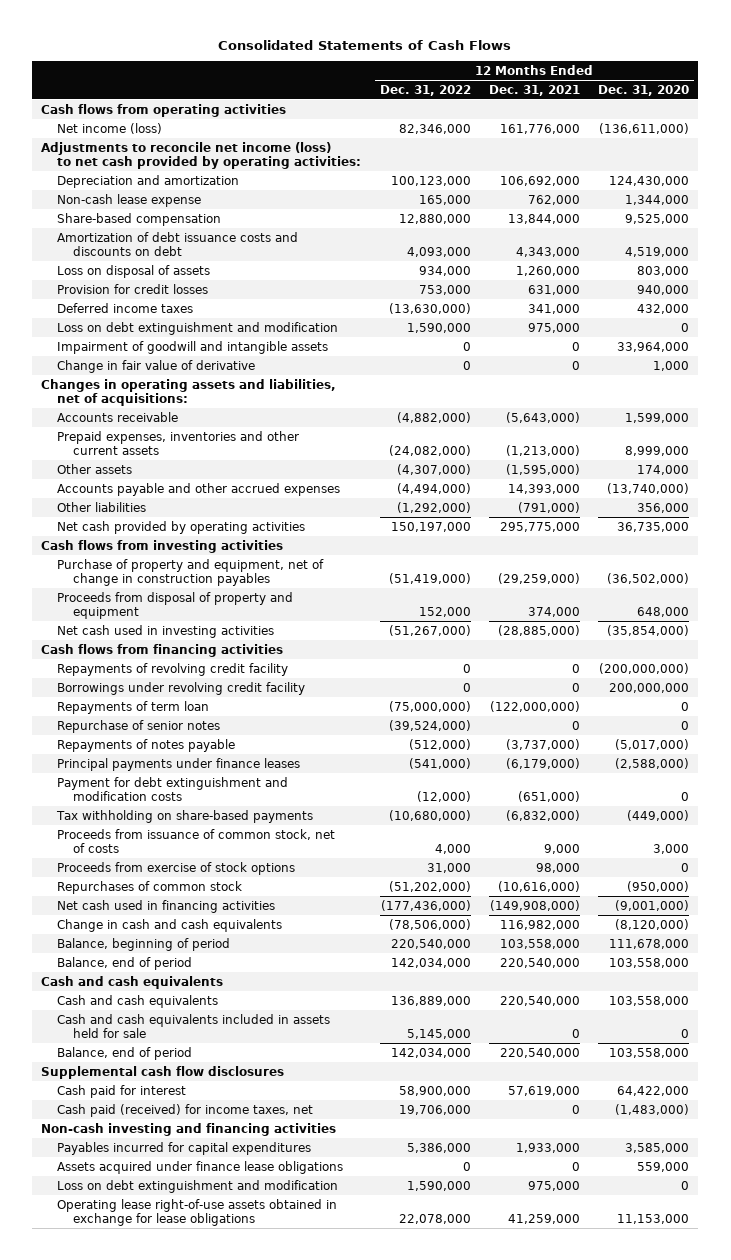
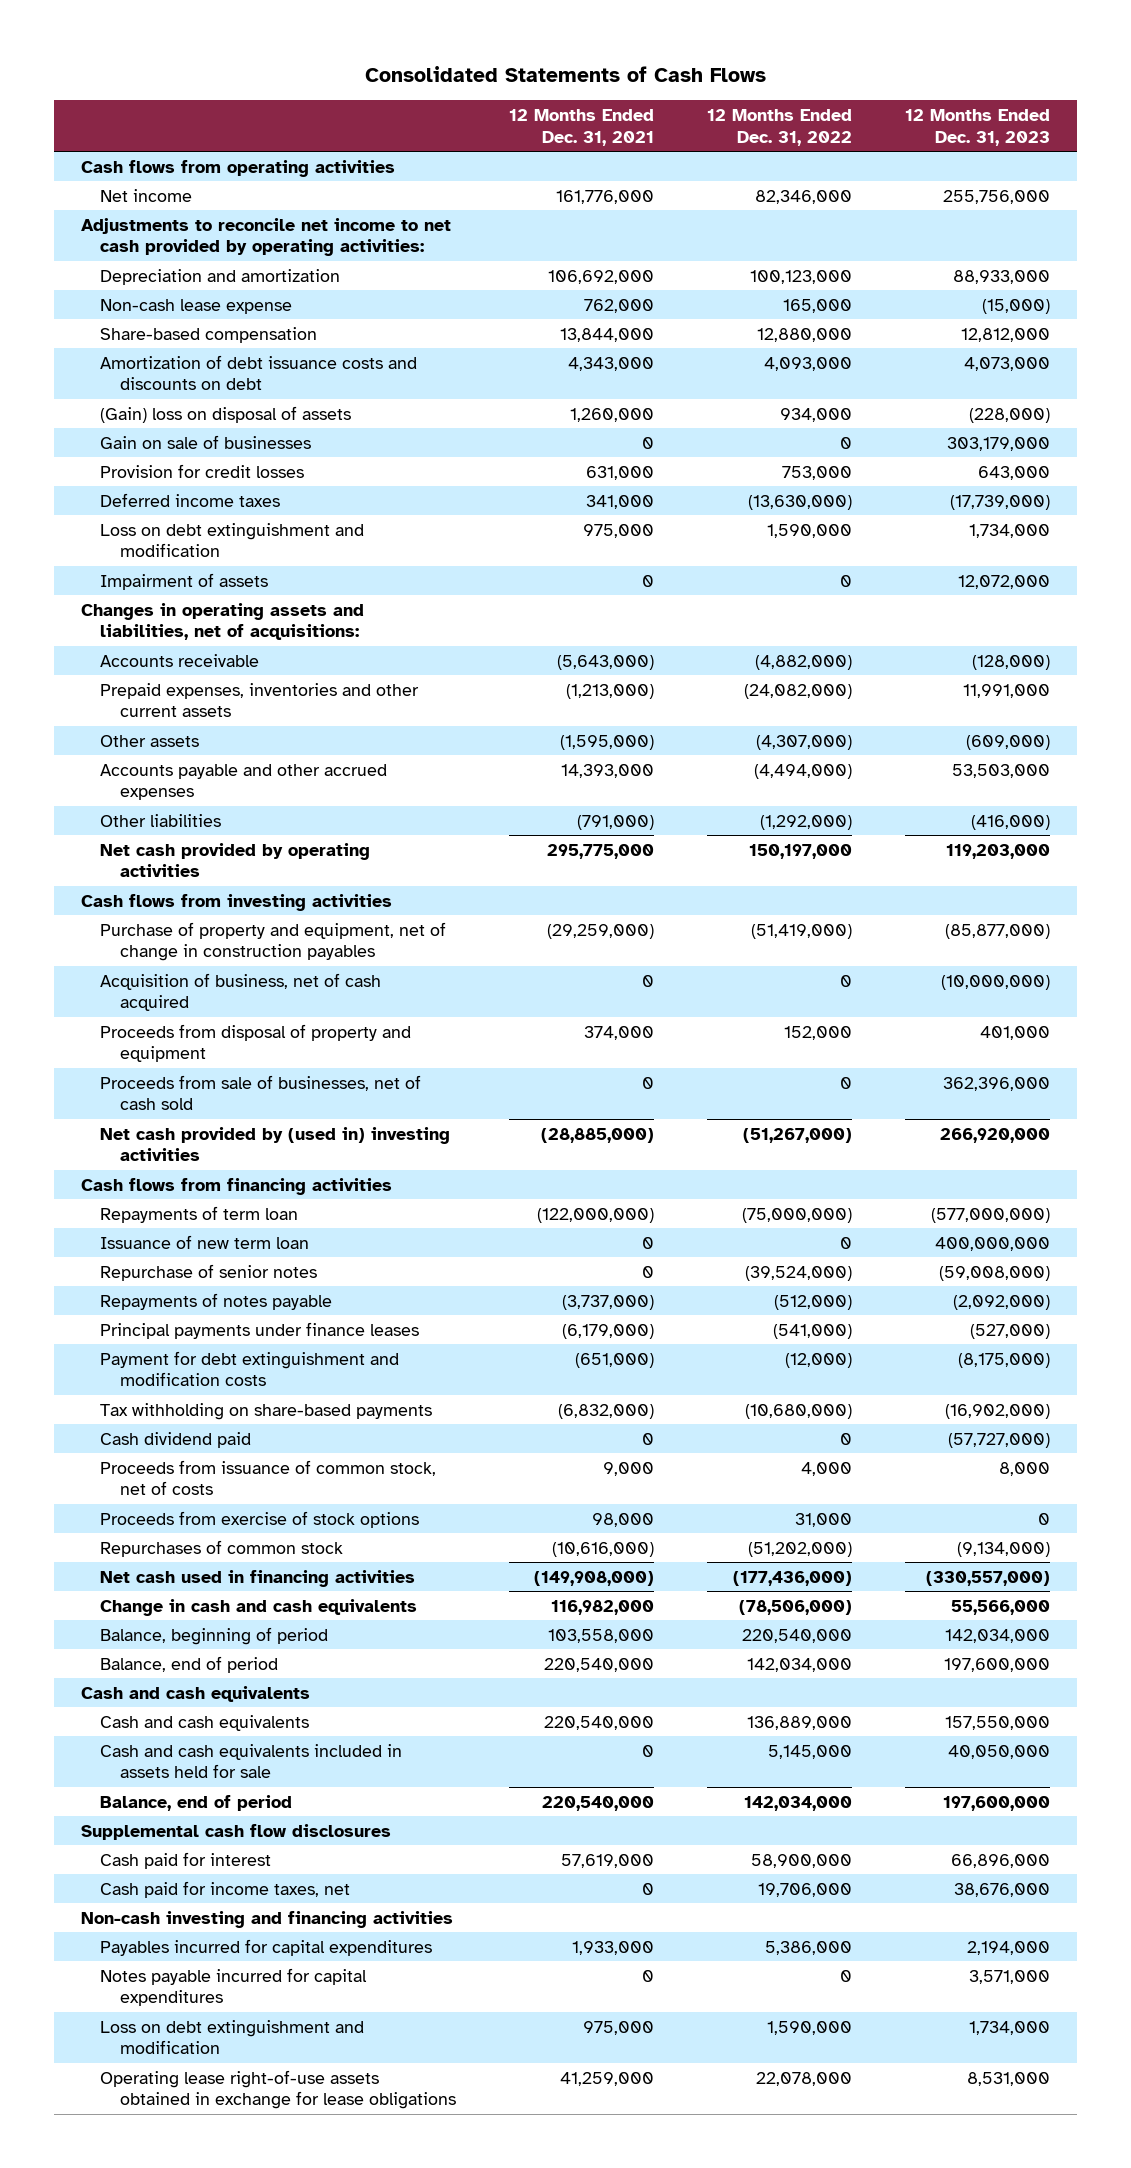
- | 12 Months Ended Dec. 31, 2022 | 12 Months Ended Dec. 31, 2021 | 12 Months Ended Dec. 31, 2020
+ | 12 Months Ended Dec. 31, 2021 | 12 Months Ended Dec. 31, 2022 | 12 Months Ended Dec. 31, 2023
- Net income (loss) | 82,346,000 | 161,776,000 | (136,611,000)
- Adjustments to reconcile net income (loss) to net cash provided by operating activities:
+ Net income | 161,776,000 | 82,346,000 | 255,756,000
+ Adjustments to reconcile net income to net cash provided by operating activities:
- Loss on disposal of assets | 934,000 | 1,260,000 | 803,000
+ (Gain) loss on disposal of assets | 1,260,000 | 934,000 | (228,000)
+ Gain on sale of businesses | 0 | 0 | 303,179,000
- Impairment of goodwill and intangible assets | 0 | 0 | 33,964,000
- Change in fair value of derivative | 0 | 0 | 1,000
+ Impairment of assets | 0 | 0 | 12,072,000
+ Acquisition of business, net of cash acquired | 0 | 0 | (10,000,000)
- Net cash used in investing activities | (51,267,000) | (28,885,000) | (35,854,000)
+ Proceeds from sale of businesses, net of cash sold | 0 | 0 | 362,396,000
+ Net cash provided by (used in) investing activities | (28,885,000) | (51,267,000) | 266,920,000
- Repayments of revolving credit facility | 0 | 0 | (200,000,000)
- Borrowings under revolving credit facility | 0 | 0 | 200,000,000
+ Issuance of new term loan | 0 | 0 | 400,000,000
+ Cash dividend paid | 0 | 0 | (57,727,000)
- Cash paid (received) for income taxes, net | 19,706,000 | 0 | (1,483,000)
+ Cash paid for income taxes, net | 0 | 19,706,000 | 38,676,000
- Assets acquired under finance lease obligations | 0 | 0 | 559,000
+ Notes payable incurred for capital expenditures | 0 | 0 | 3,571,000

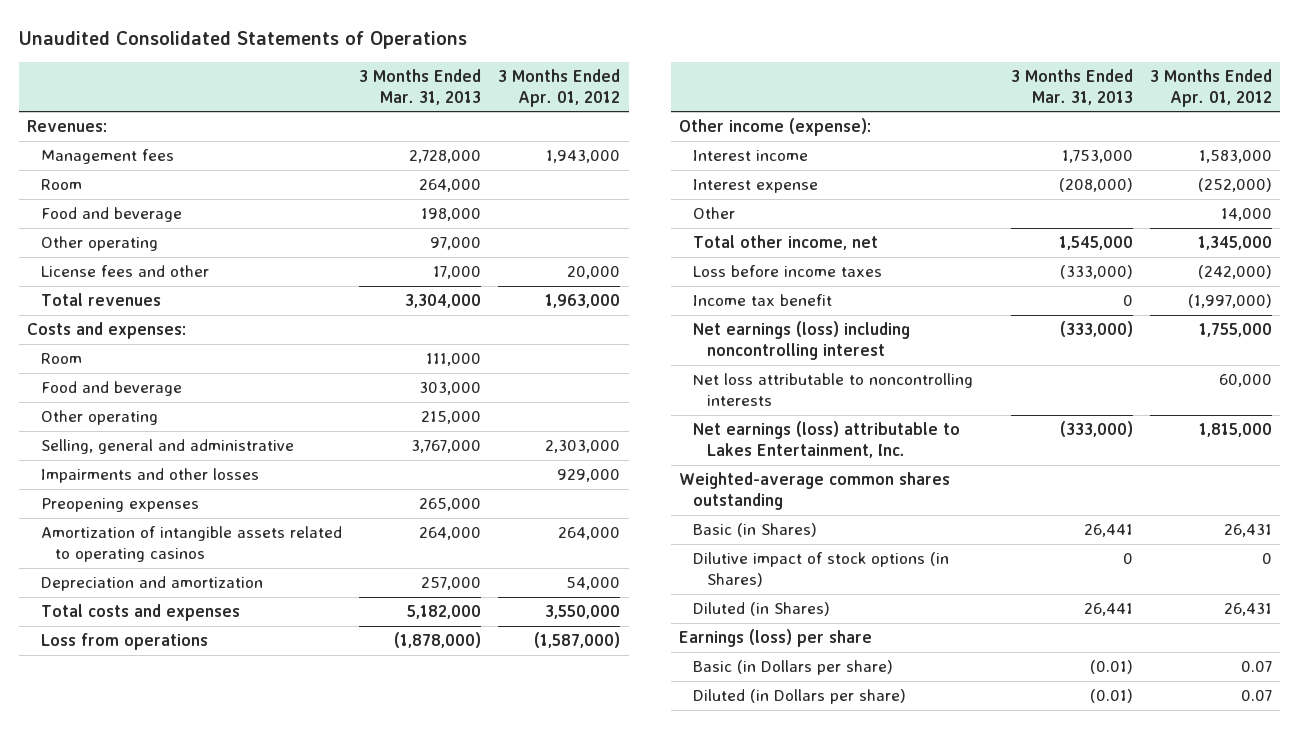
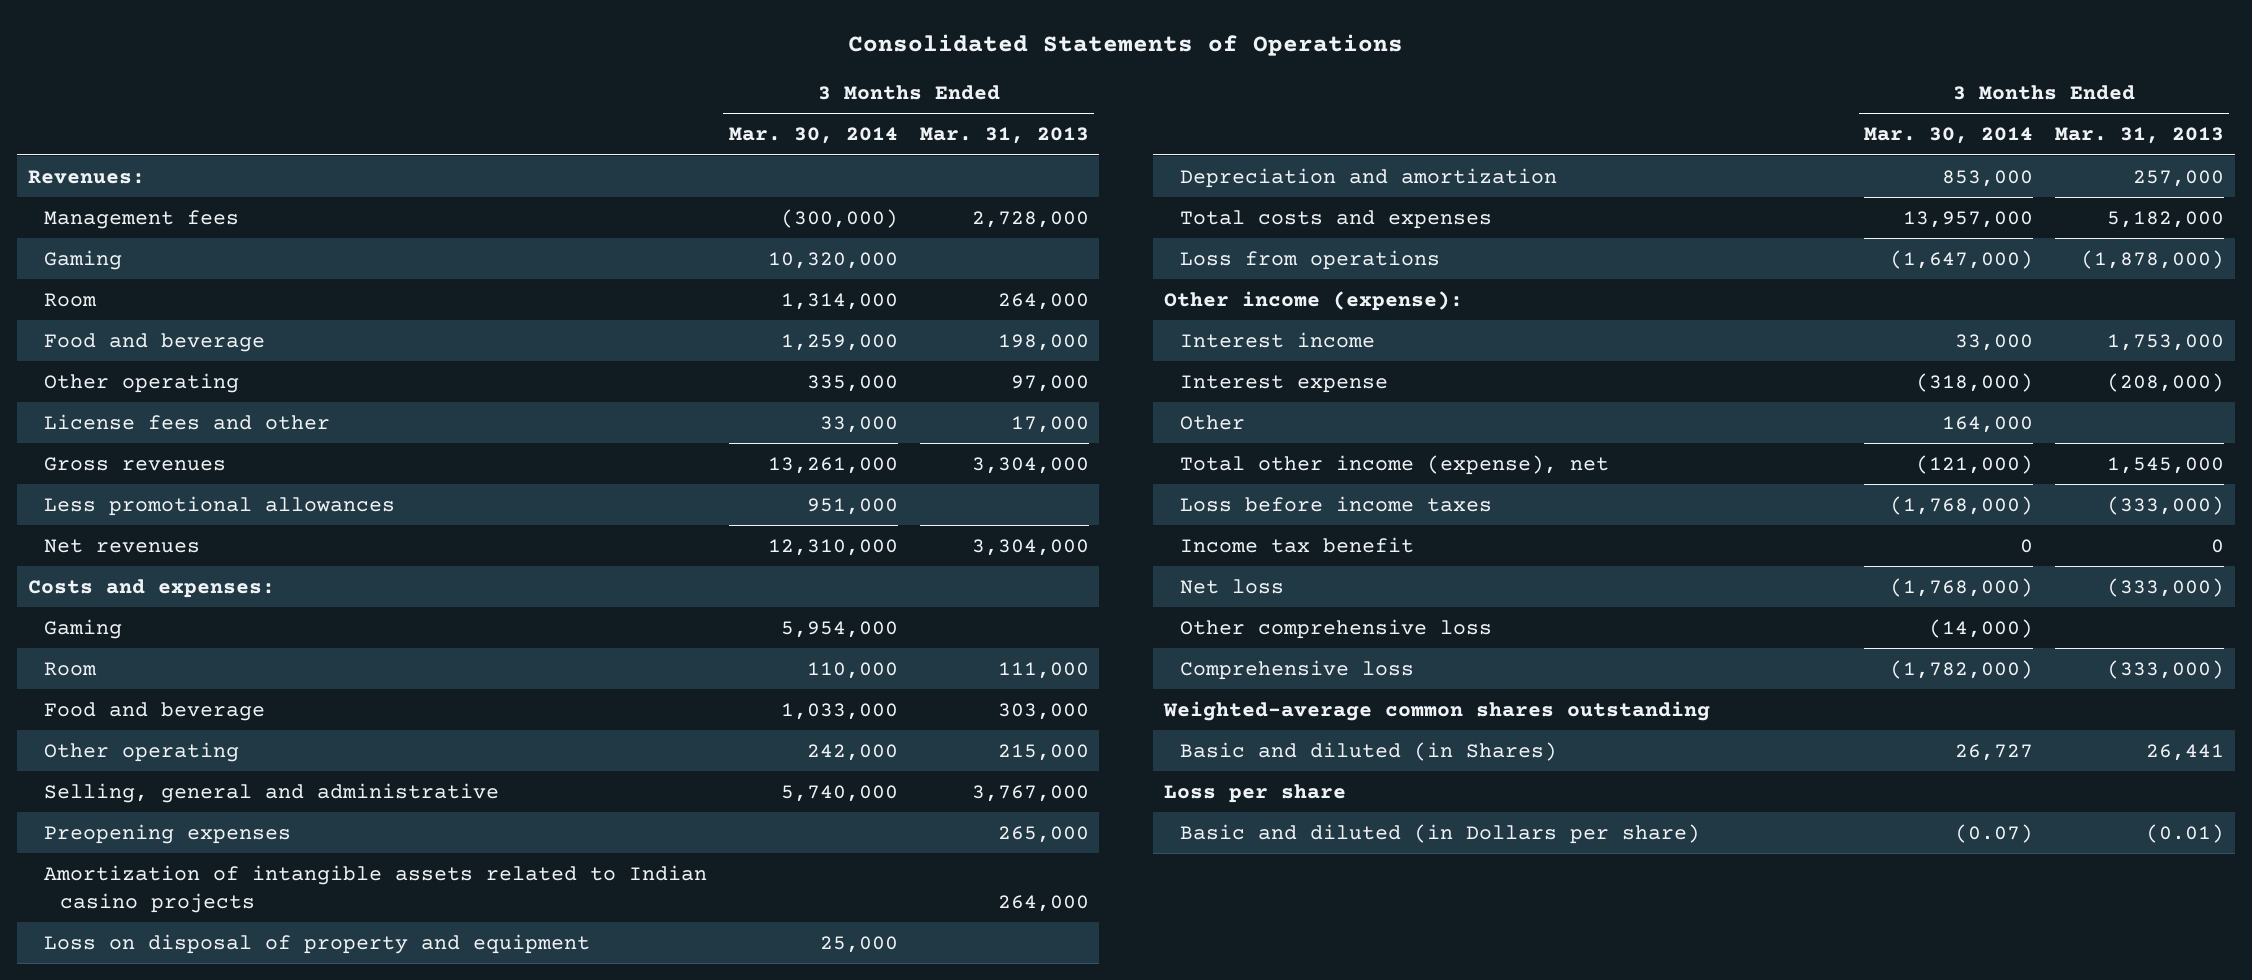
- Unaudited Consolidated Statements of Operations
+ Consolidated Statements of Operations
- | 3 Months Ended Mar. 31, 2013 | 3 Months Ended Apr. 01, 2012
+ | 3 Months Ended Mar. 30, 2014 | 3 Months Ended Mar. 31, 2013
+ Gaming | 10,320,000 |
- Total revenues | 3,304,000 | 1,963,000
+ Gross revenues | 13,261,000 | 3,304,000
+ Less promotional allowances | 951,000 |
+ Net revenues | 12,310,000 | 3,304,000
+ Gaming | 5,954,000 |
- Impairments and other losses | | 929,000
- Amortization of intangible assets related to operating casinos | 264,000 | 264,000
+ Amortization of intangible assets related to Indian casino projects | | 264,000
+ Loss on disposal of property and equipment | 25,000 |
- Total other income, net | 1,545,000 | 1,345,000
+ Total other income (expense), net | (121,000) | 1,545,000
- Net earnings (loss) including noncontrolling interest | (333,000) | 1,755,000
- Net loss attributable to noncontrolling interests | | 60,000
- Net earnings (loss) attributable to Lakes Entertainment, Inc. | (333,000) | 1,815,000
+ Net loss | (1,768,000) | (333,000)
+ Other comprehensive loss | (14,000) |
+ Comprehensive loss | (1,782,000) | (333,000)
- Basic (in Shares) | 26,441 | 26,431
- Dilutive impact of stock options (in Shares) | 0 | 0
- Diluted (in Shares) | 26,441 | 26,431
- Earnings (loss) per share
- Basic (in Dollars per share) | (0.01) | 0.07
- Diluted (in Dollars per share) | (0.01) | 0.07
+ Basic and diluted (in Shares) | 26,727 | 26,441
+ Loss per share
+ Basic and diluted (in Dollars per share) | (0.07) | (0.01)

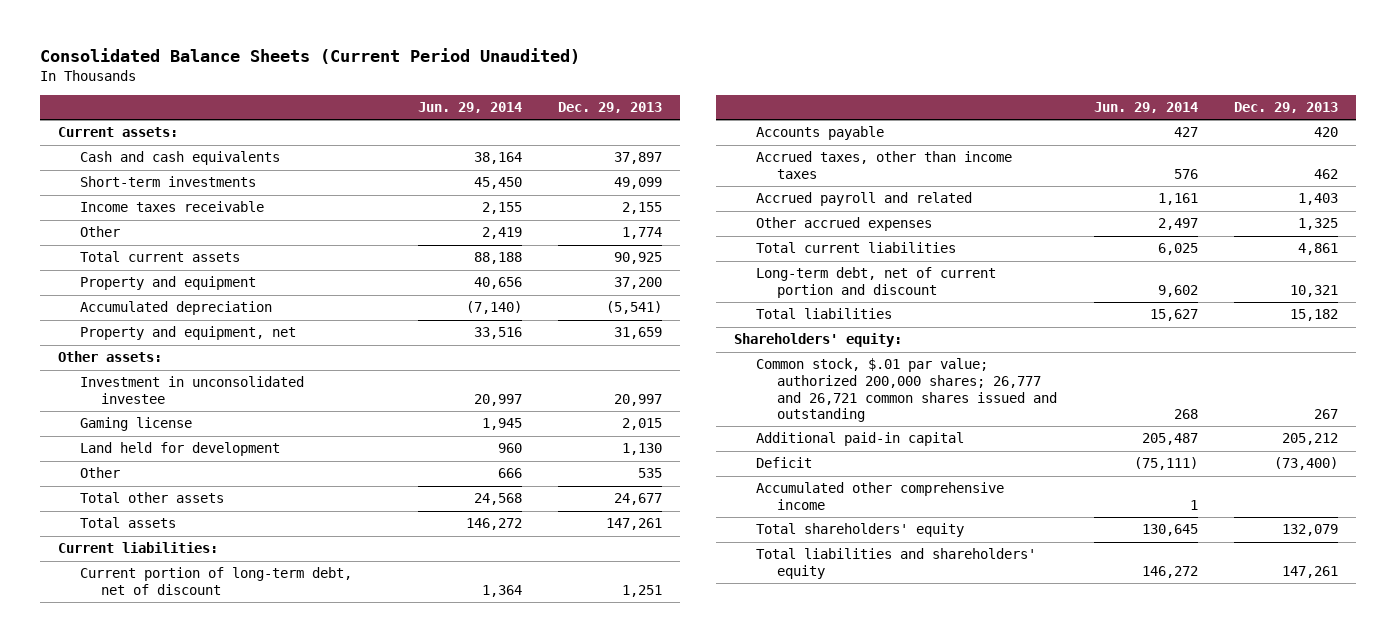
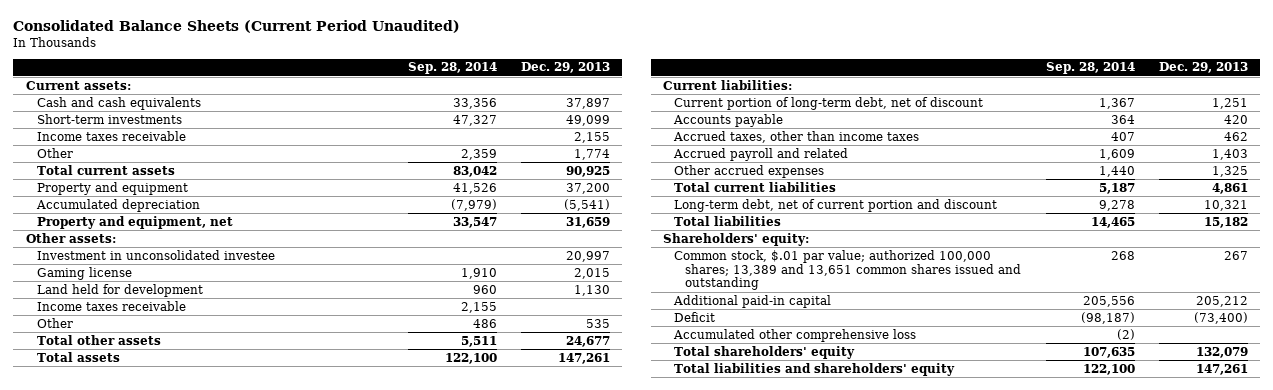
- | Jun. 29, 2014 | Dec. 29, 2013
+ | Sep. 28, 2014 | Dec. 29, 2013
+ Income taxes receivable | 2,155 |
- Common stock, $.01 par value; authorized 200,000 shares; 26,777 and 26,721 common shares issued and outstanding | 268 | 267
+ Common stock, $.01 par value; authorized 100,000 shares; 13,389 and 13,651 common shares issued and outstanding | 268 | 267
- Accumulated other comprehensive income | 1 |
+ Accumulated other comprehensive loss | (2) |

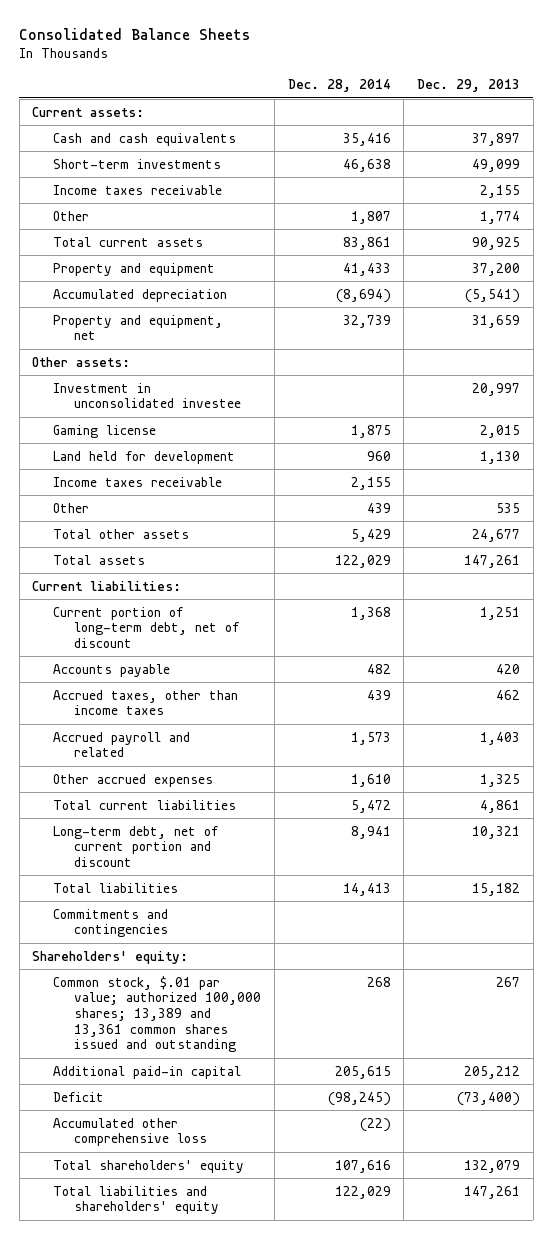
- Consolidated Balance Sheets (Current Period Unaudited)
+ Consolidated Balance Sheets
- | Sep. 28, 2014 | Dec. 29, 2013
+ | Dec. 28, 2014 | Dec. 29, 2013
+ Commitments and contingencies
- Common stock, $.01 par value; authorized 100,000 shares; 13,389 and 13,651 common shares issued and outstanding | 268 | 267
+ Common stock, $.01 par value; authorized 100,000 shares; 13,389 and 13,361 common shares issued and outstanding | 268 | 267

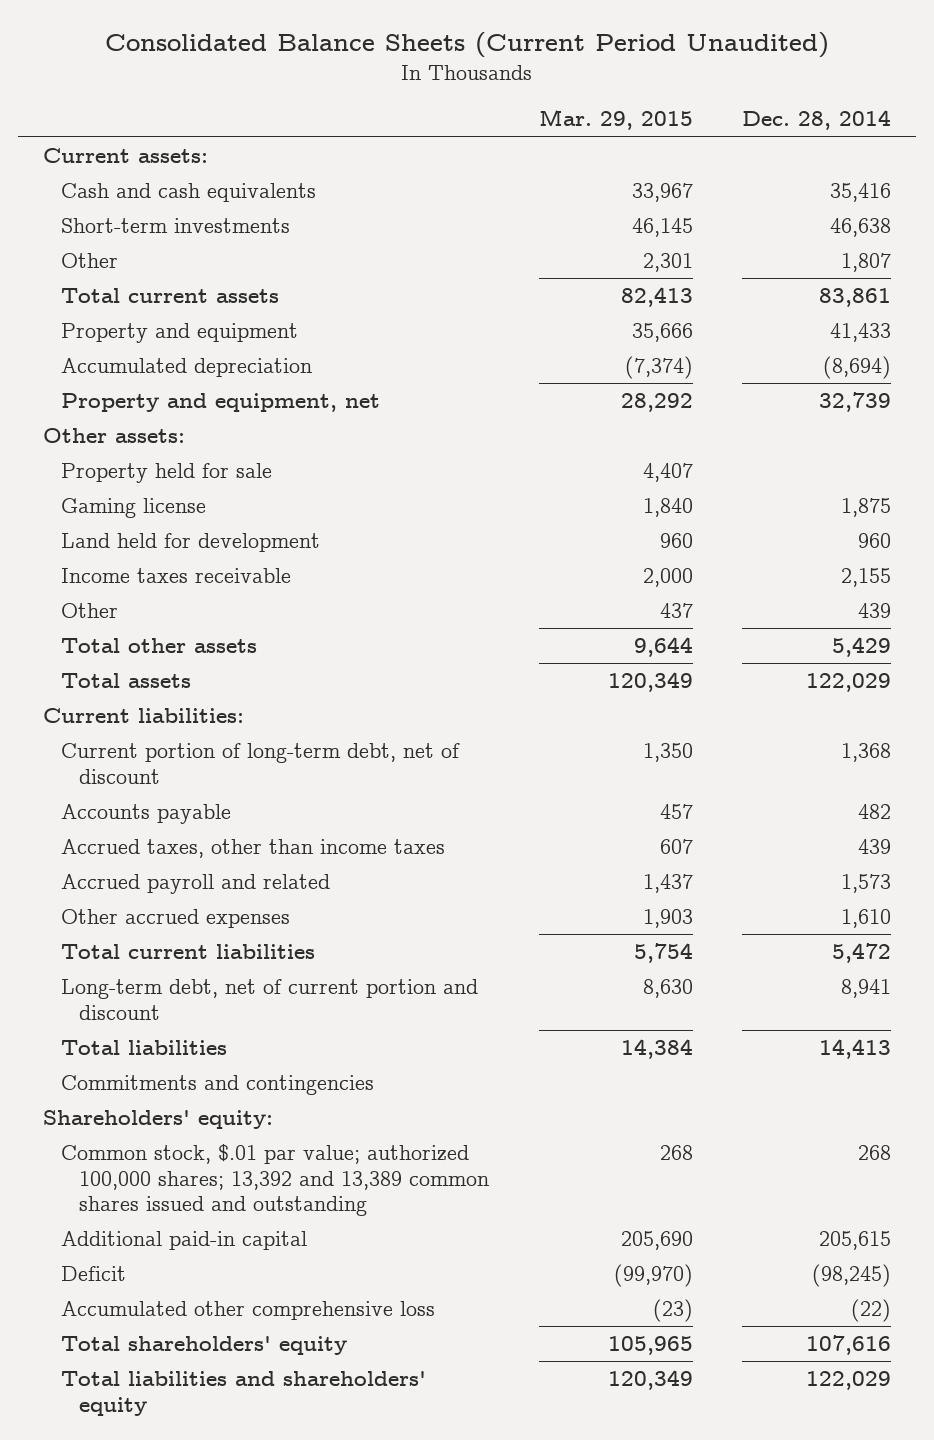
- Consolidated Balance Sheets
+ Consolidated Balance Sheets (Current Period Unaudited)
- | Dec. 28, 2014 | Dec. 29, 2013
+ | Mar. 29, 2015 | Dec. 28, 2014
- Income taxes receivable | | 2,155
- Investment in unconsolidated investee | | 20,997
+ Property held for sale | 4,407 |
- Common stock, $.01 par value; authorized 100,000 shares; 13,389 and 13,361 common shares issued and outstanding | 268 | 267
+ Common stock, $.01 par value; authorized 100,000 shares; 13,392 and 13,389 common shares issued and outstanding | 268 | 268

